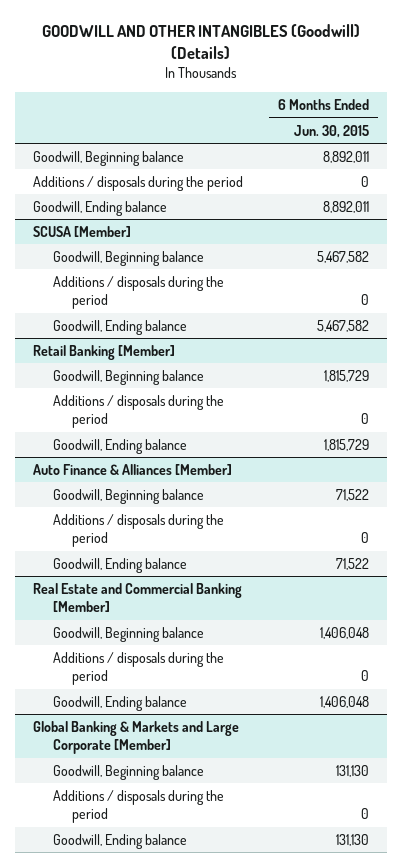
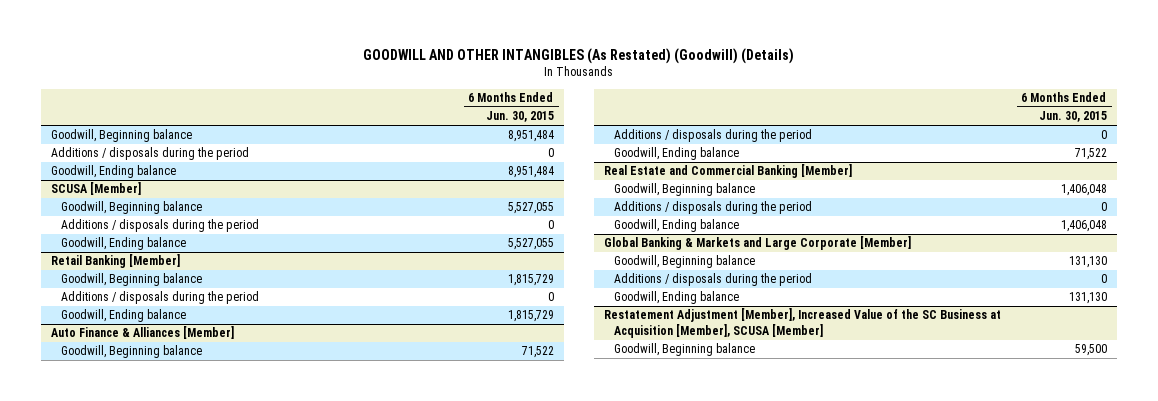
- GOODWILL AND OTHER INTANGIBLES (Goodwill) (Details)
+ GOODWILL AND OTHER INTANGIBLES (As Restated) (Goodwill) (Details)
- Goodwill, Beginning balance | 8,892,011
+ Goodwill, Beginning balance | 8,951,484
- Goodwill, Ending balance | 8,892,011
+ Goodwill, Ending balance | 8,951,484
@ SCUSA [Member]
- Goodwill, Beginning balance | 5,467,582
+ Goodwill, Beginning balance | 5,527,055
- Goodwill, Ending balance | 5,467,582
+ Goodwill, Ending balance | 5,527,055
+ Restatement Adjustment [Member], Increased Value of the SC Business at Acquisition [Member], SCUSA [Member]
+ Goodwill, Beginning balance | 59,500

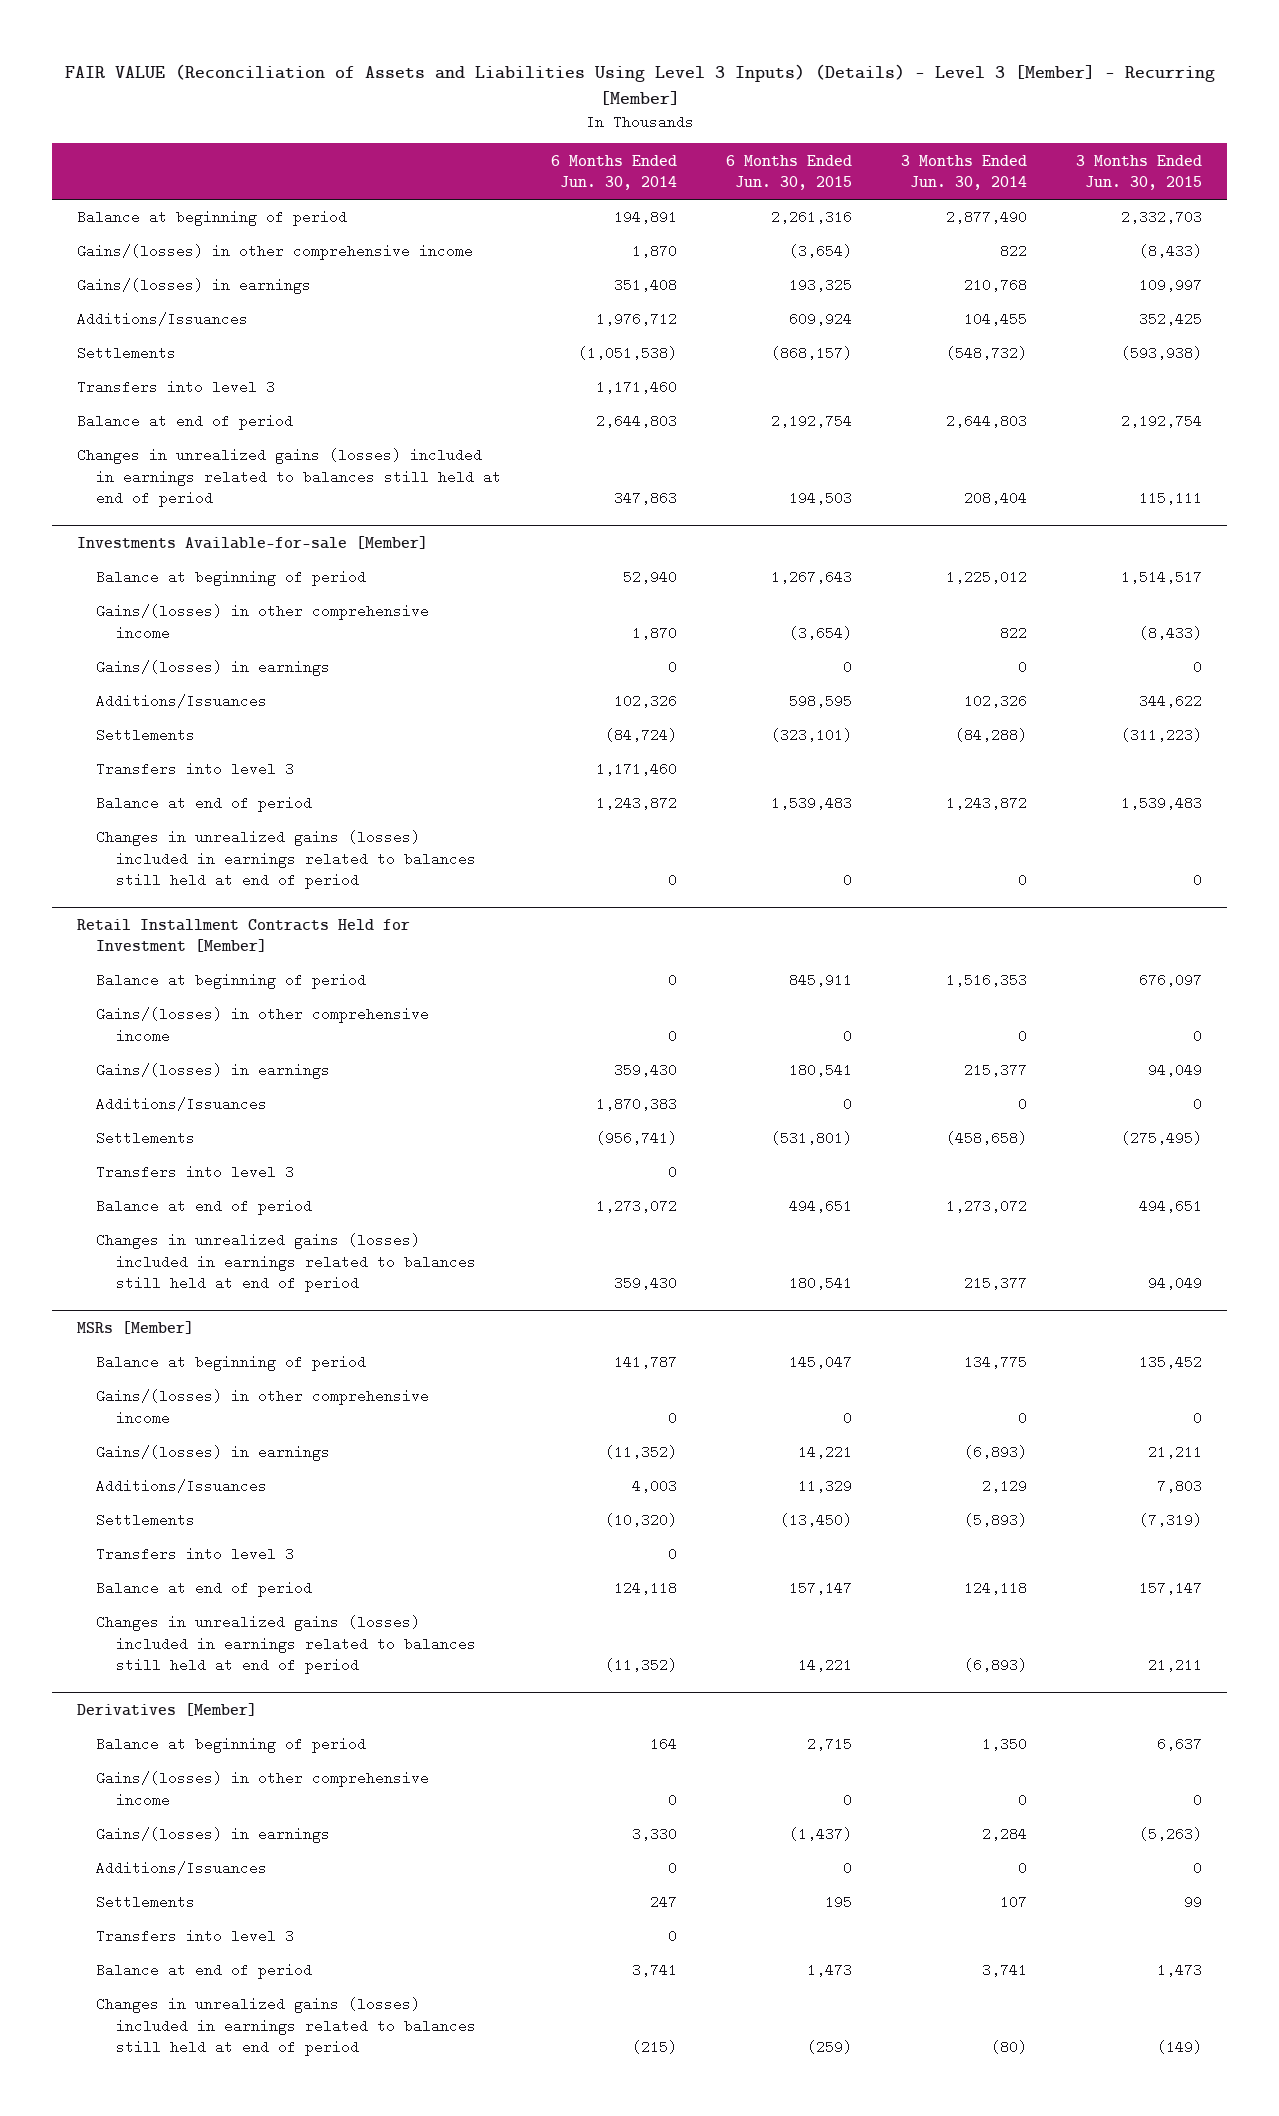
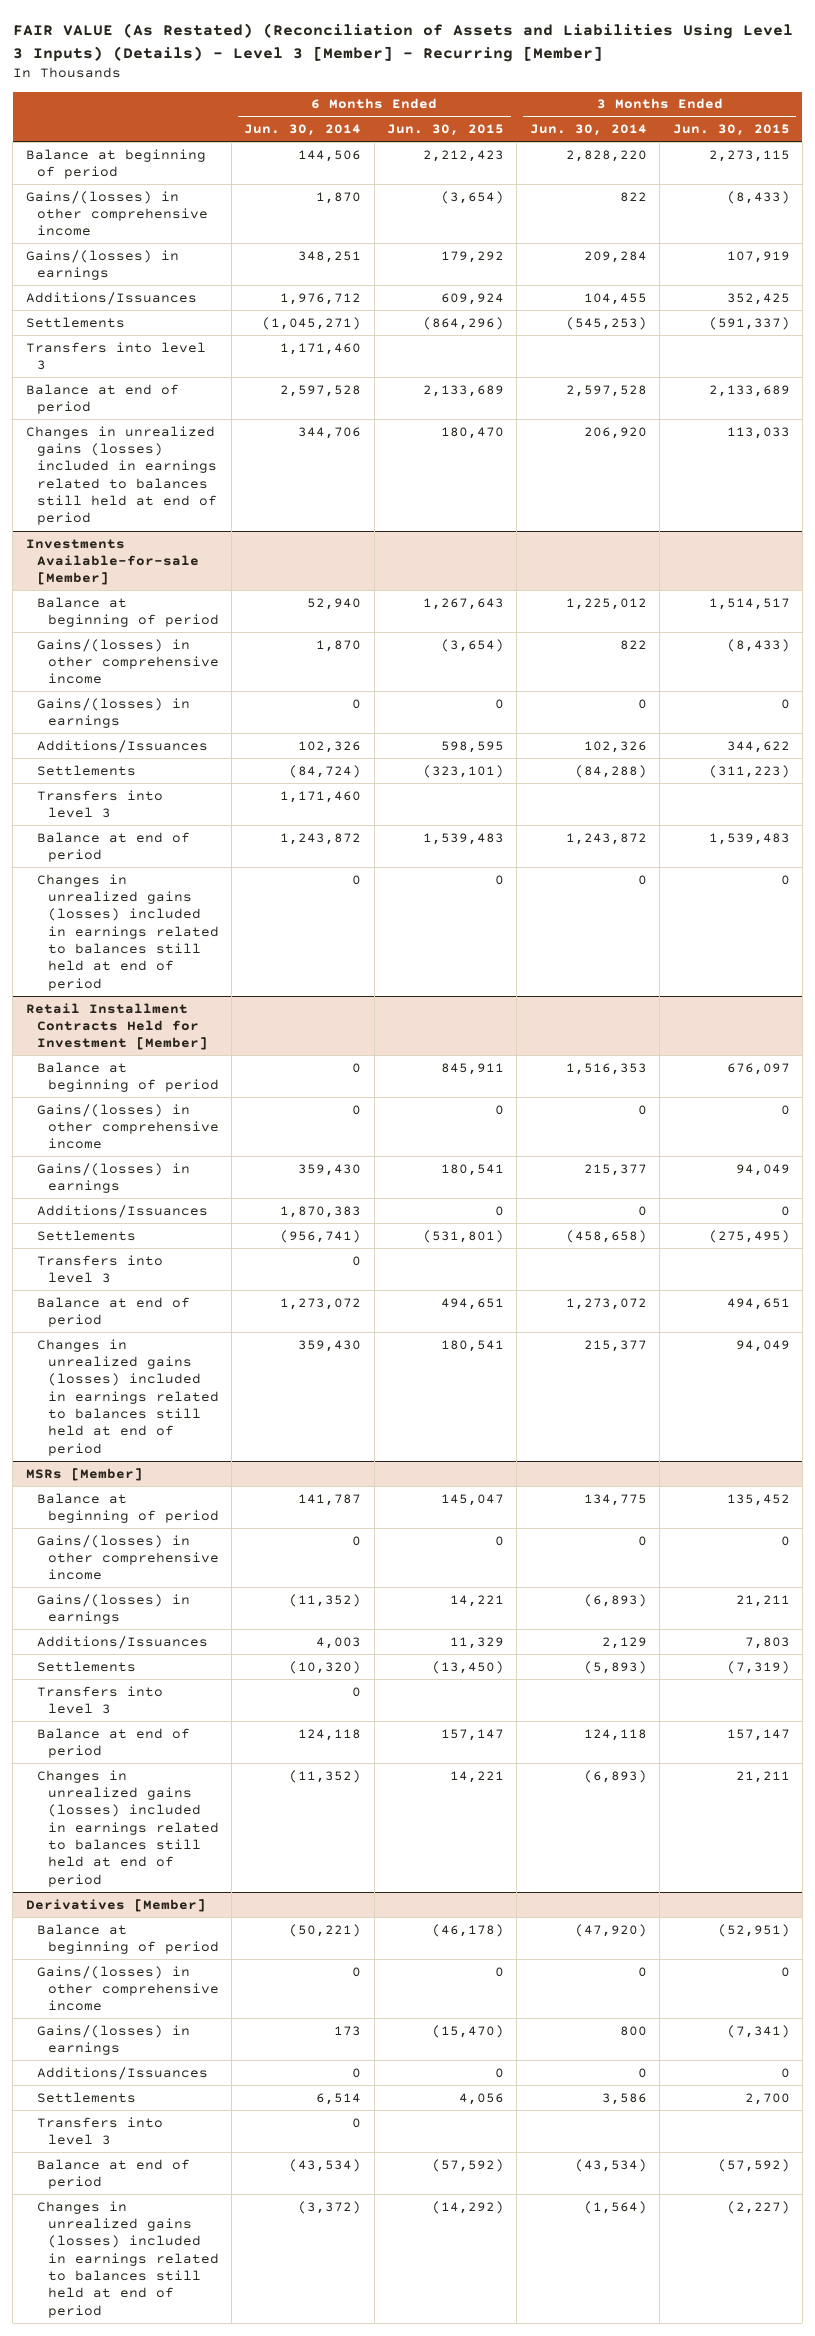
- FAIR VALUE (Reconciliation of Assets and Liabilities Using Level 3 Inputs) (Details) - Level 3 [Member] - Recurring [Member]
+ FAIR VALUE (As Restated) (Reconciliation of Assets and Liabilities Using Level 3 Inputs) (Details) - Level 3 [Member] - Recurring [Member]
- Balance at beginning of period | 194,891 | 2,261,316 | 2,877,490 | 2,332,703
+ Balance at beginning of period | 144,506 | 2,212,423 | 2,828,220 | 2,273,115
- Gains/(losses) in earnings | 351,408 | 193,325 | 210,768 | 109,997
+ Gains/(losses) in earnings | 348,251 | 179,292 | 209,284 | 107,919
- Settlements | (1,051,538) | (868,157) | (548,732) | (593,938)
+ Settlements | (1,045,271) | (864,296) | (545,253) | (591,337)
- Balance at end of period | 2,644,803 | 2,192,754 | 2,644,803 | 2,192,754
- Changes in unrealized gains (losses) included in earnings related to balances still held at end of period | 347,863 | 194,503 | 208,404 | 115,111
+ Balance at end of period | 2,597,528 | 2,133,689 | 2,597,528 | 2,133,689
+ Changes in unrealized gains (losses) included in earnings related to balances still held at end of period | 344,706 | 180,470 | 206,920 | 113,033
@ Derivatives [Member]
- Balance at beginning of period | 164 | 2,715 | 1,350 | 6,637
+ Balance at beginning of period | (50,221) | (46,178) | (47,920) | (52,951)
- Gains/(losses) in earnings | 3,330 | (1,437) | 2,284 | (5,263)
+ Gains/(losses) in earnings | 173 | (15,470) | 800 | (7,341)
- Settlements | 247 | 195 | 107 | 99
+ Settlements | 6,514 | 4,056 | 3,586 | 2,700
- Balance at end of period | 3,741 | 1,473 | 3,741 | 1,473
- Changes in unrealized gains (losses) included in earnings related to balances still held at end of period | (215) | (259) | (80) | (149)
+ Balance at end of period | (43,534) | (57,592) | (43,534) | (57,592)
+ Changes in unrealized gains (losses) included in earnings related to balances still held at end of period | (3,372) | (14,292) | (1,564) | (2,227)

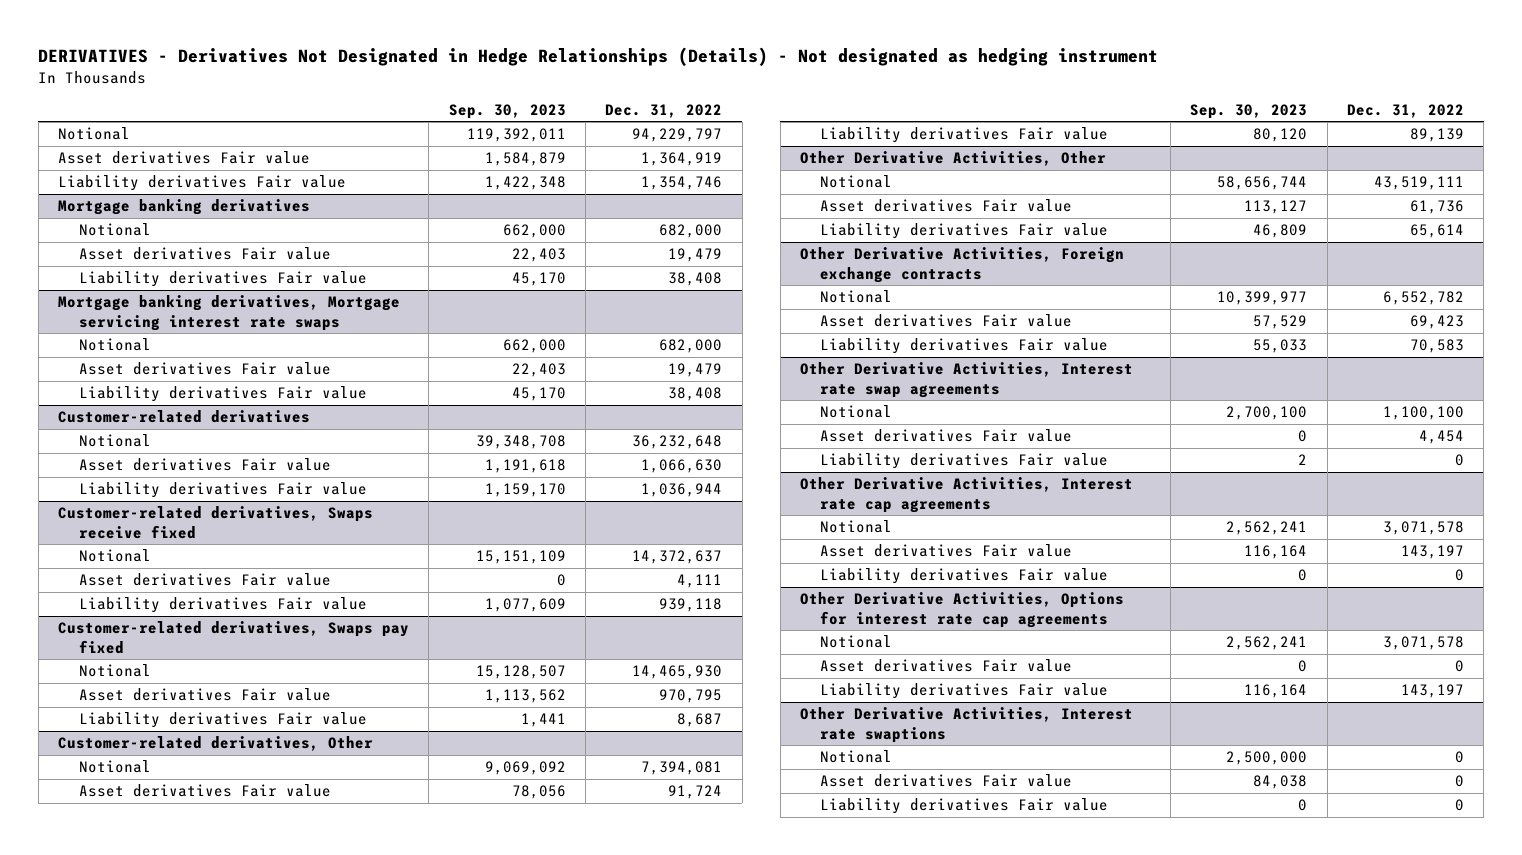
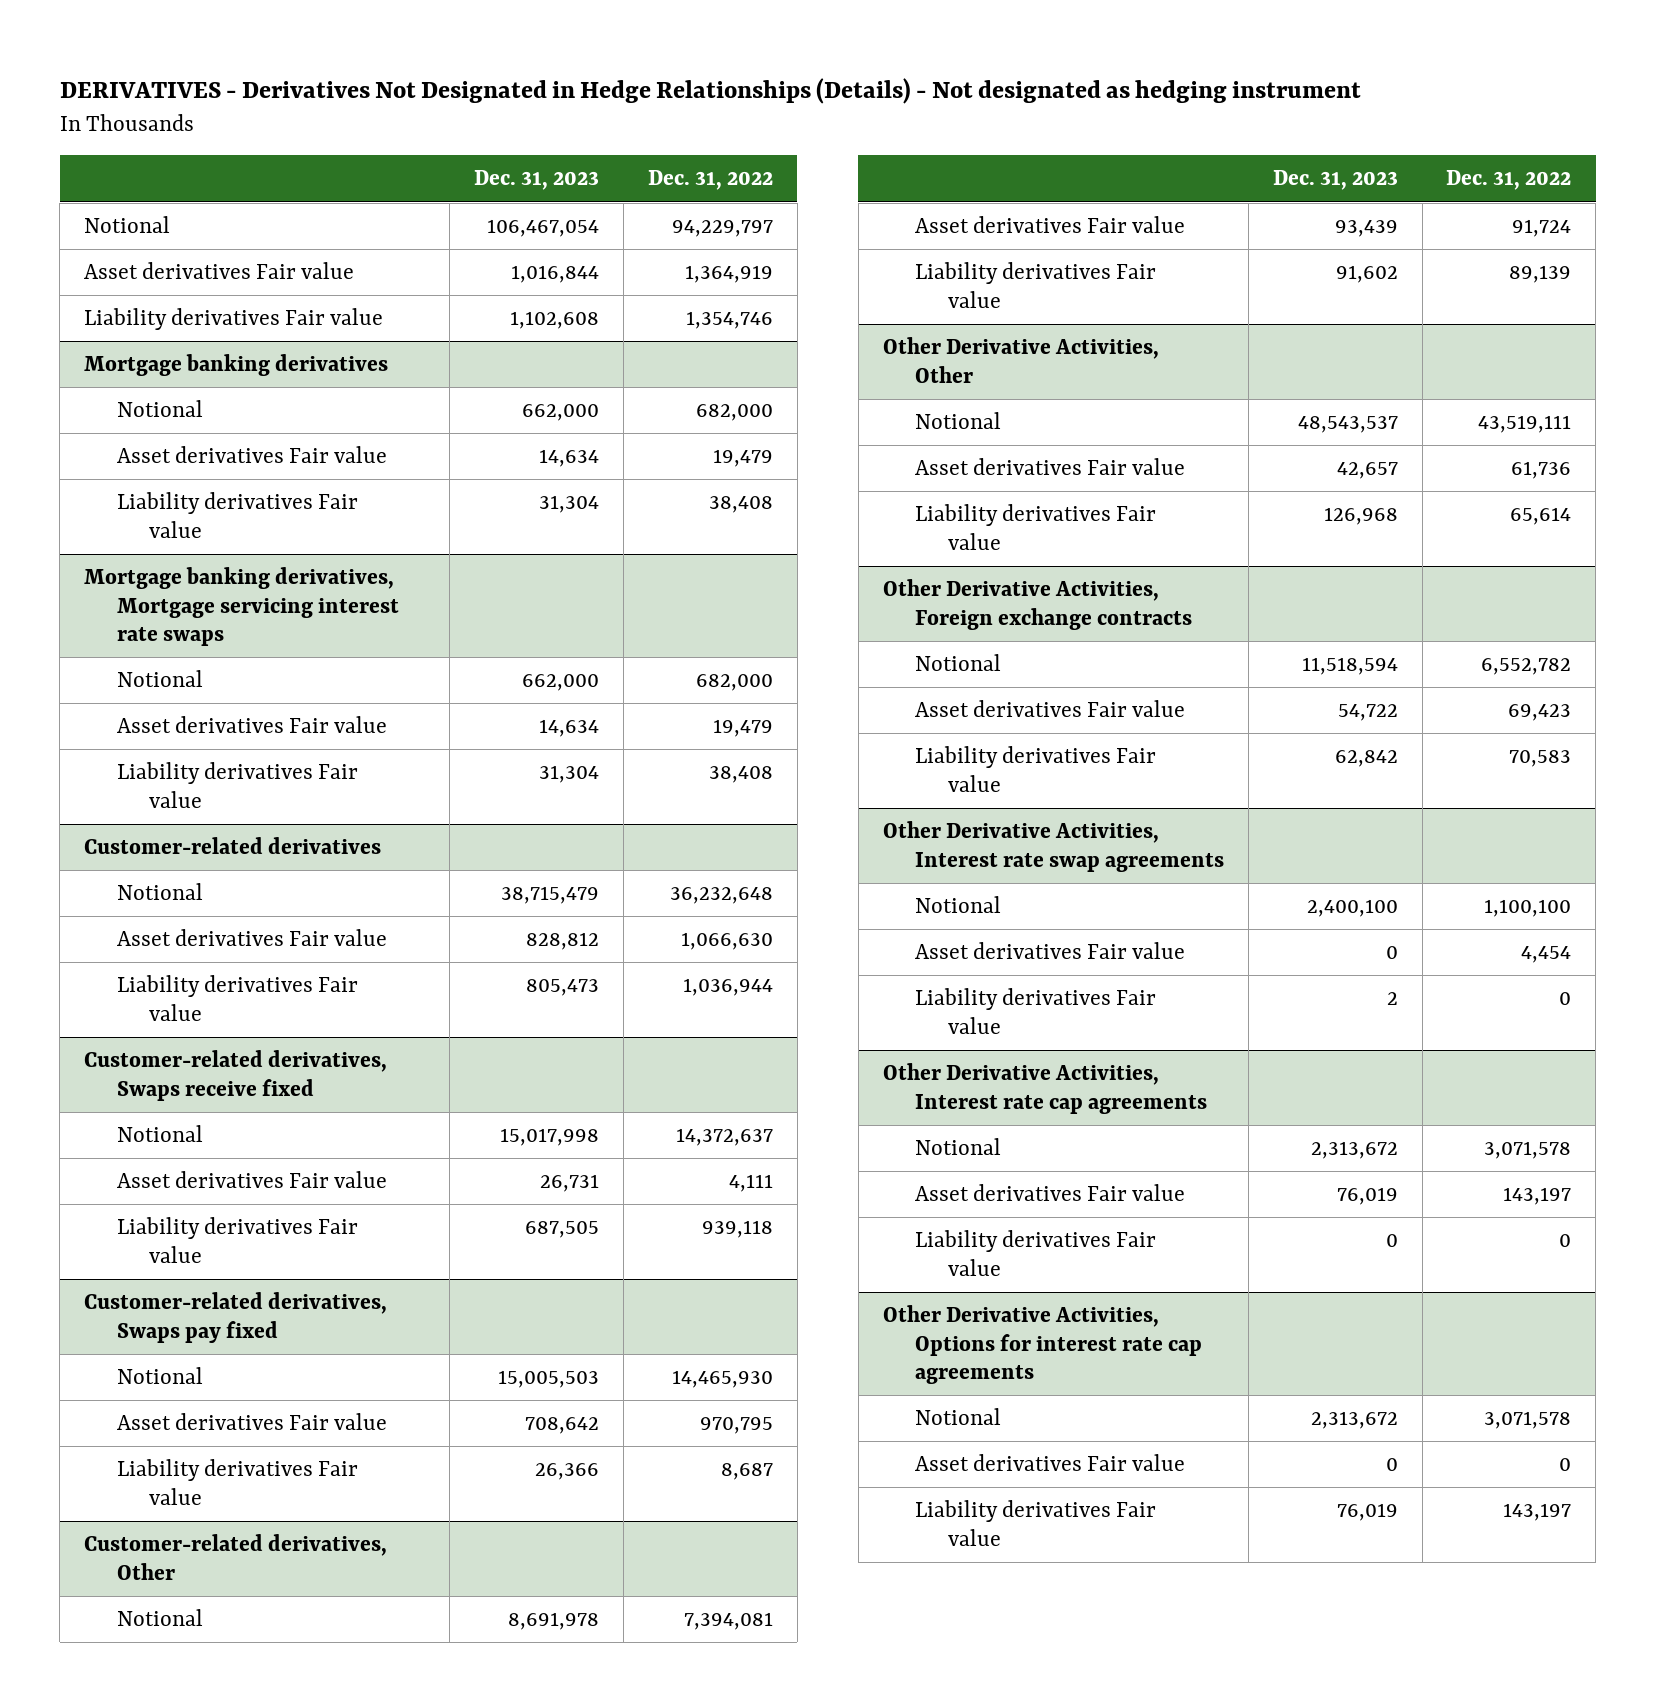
- | Sep. 30, 2023 | Dec. 31, 2022
+ | Dec. 31, 2023 | Dec. 31, 2022
- Other Derivative Activities, Interest rate swaptions
- Notional | 2,500,000 | 0
- Asset derivatives Fair value | 84,038 | 0
- Liability derivatives Fair value | 0 | 0

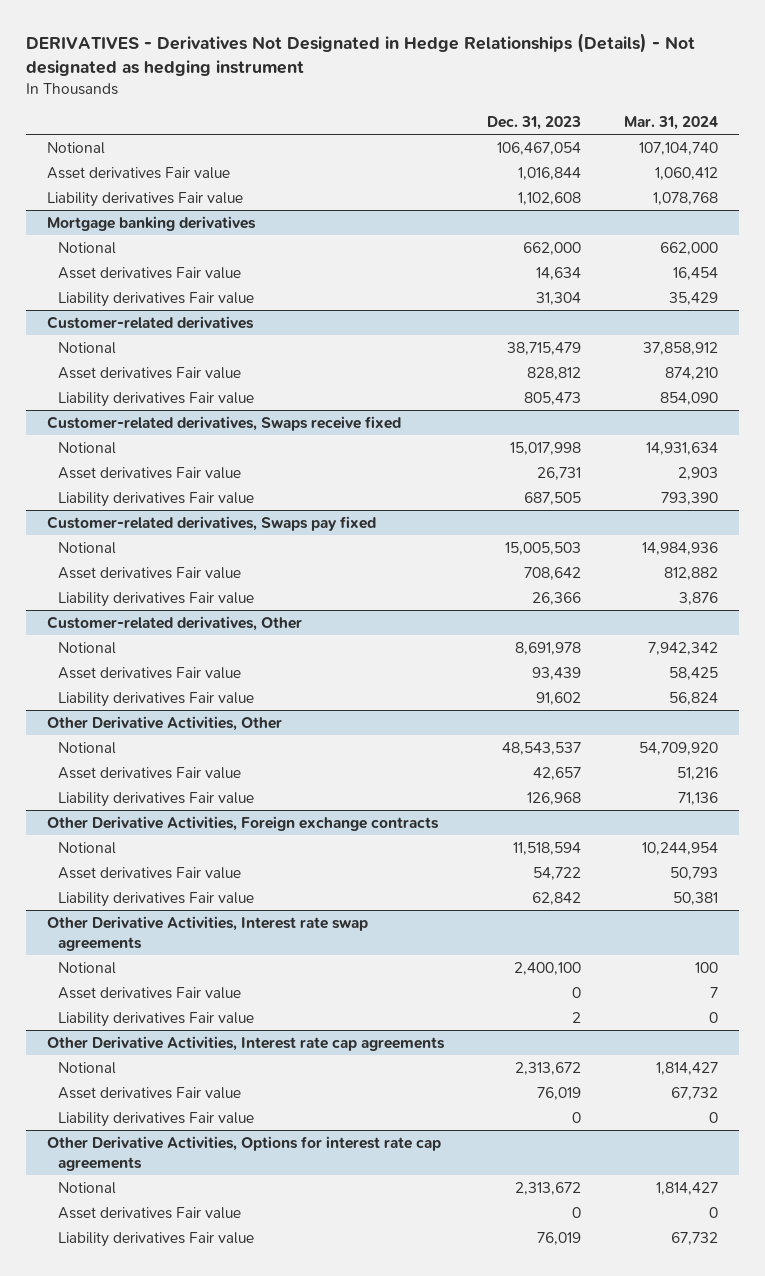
- | Dec. 31, 2023 | Dec. 31, 2022
+ | Dec. 31, 2023 | Mar. 31, 2024
- Mortgage banking derivatives, Mortgage servicing interest rate swaps
- Notional | 662,000 | 682,000
- Asset derivatives Fair value | 14,634 | 19,479
- Liability derivatives Fair value | 31,304 | 38,408

